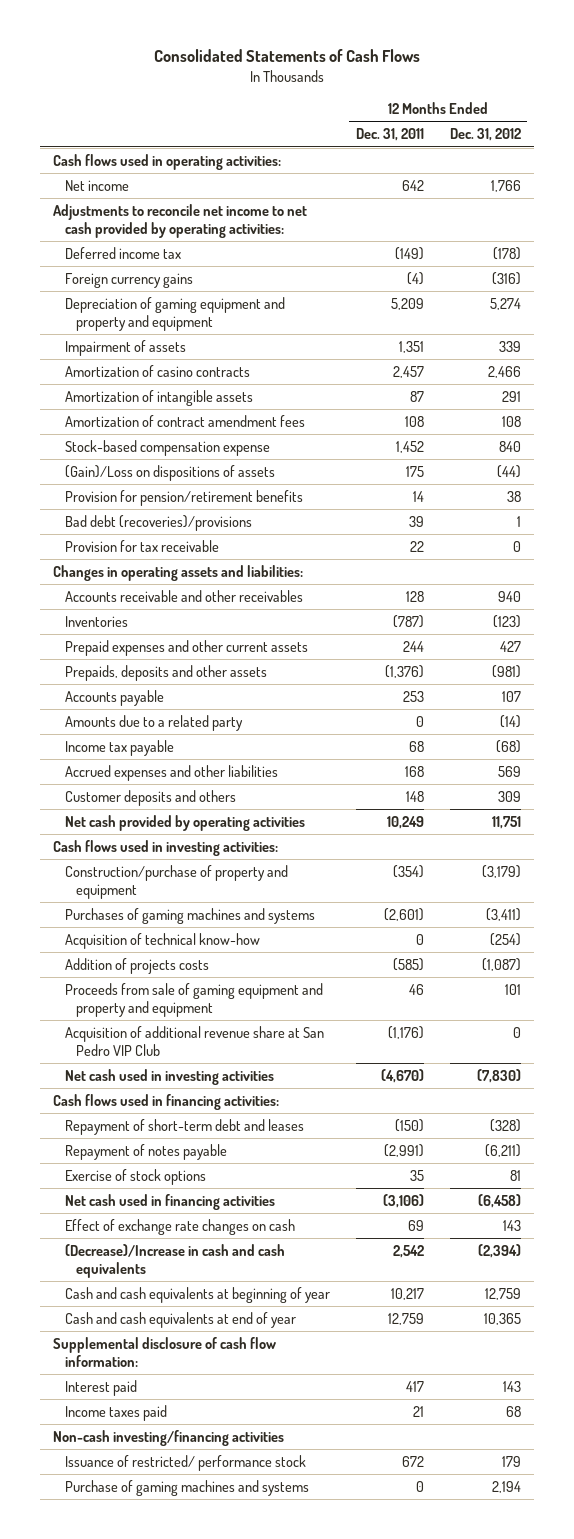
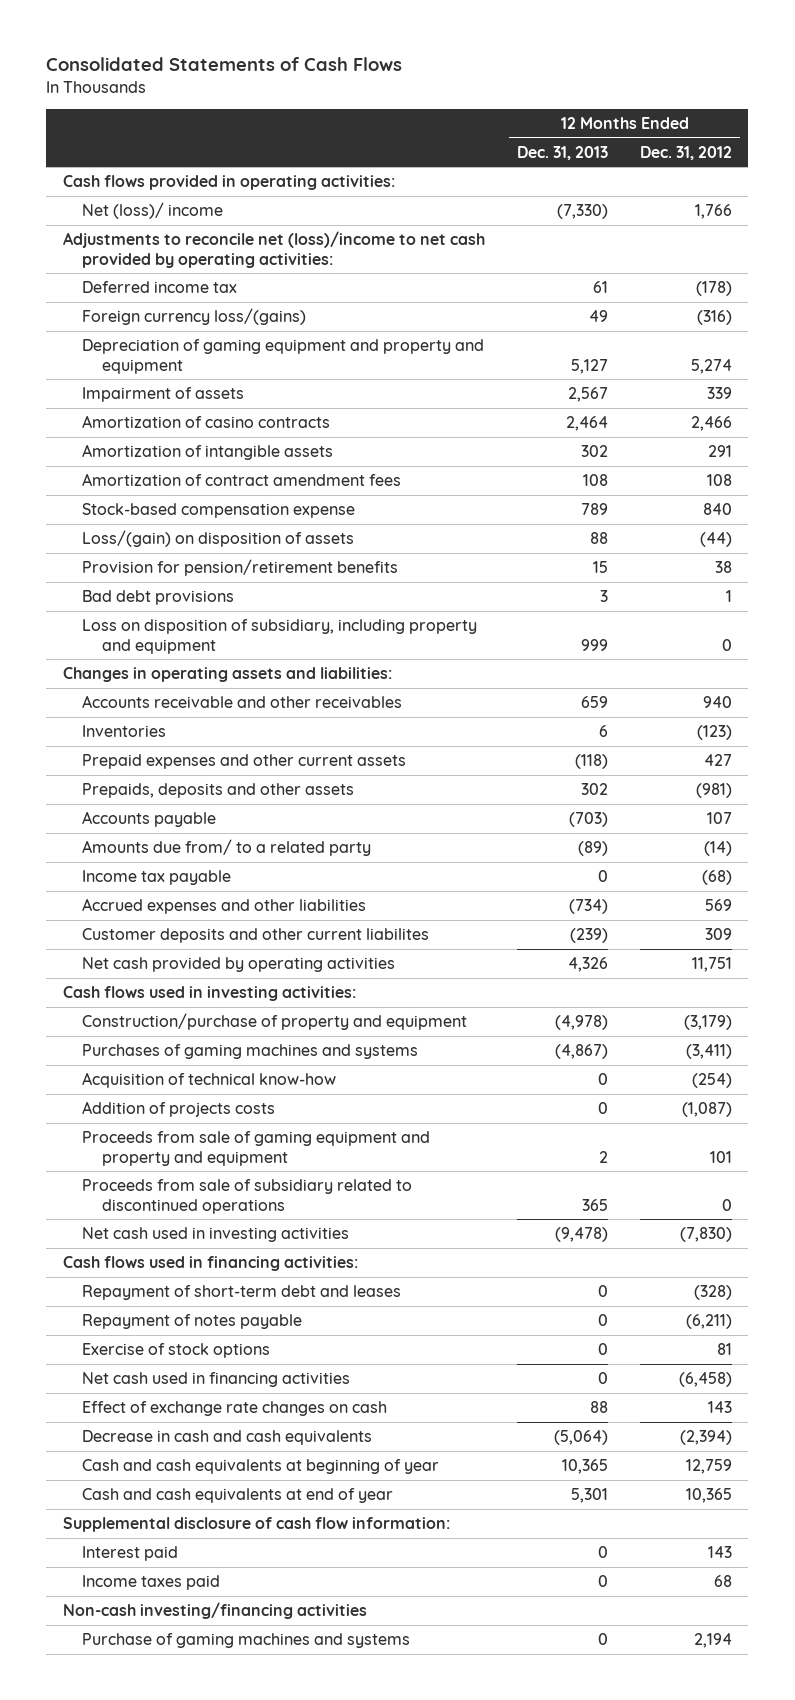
- | 12 Months Ended Dec. 31, 2011 | 12 Months Ended Dec. 31, 2012
+ | 12 Months Ended Dec. 31, 2013 | 12 Months Ended Dec. 31, 2012
- Cash flows used in operating activities:
- Net income | 642 | 1,766
- Adjustments to reconcile net income to net cash provided by operating activities:
+ Cash flows provided in operating activities:
+ Net (loss)/ income | (7,330) | 1,766
+ Adjustments to reconcile net (loss)/income to net cash provided by operating activities:
- Foreign currency gains | (4) | (316)
+ Foreign currency loss/(gains) | 49 | (316)
- (Gain)/Loss on dispositions of assets | 175 | (44)
+ Loss/(gain) on disposition of assets | 88 | (44)
- Bad debt (recoveries)/provisions | 39 | 1
- Provision for tax receivable | 22 | 0
+ Bad debt provisions | 3 | 1
+ Loss on disposition of subsidiary, including property and equipment | 999 | 0
- Amounts due to a related party | 0 | (14)
+ Amounts due from/ to a related party | (89) | (14)
- Customer deposits and others | 148 | 309
+ Customer deposits and other current liabilites | (239) | 309
- Acquisition of additional revenue share at San Pedro VIP Club | (1,176) | 0
+ Proceeds from sale of subsidiary related to discontinued operations | 365 | 0
- (Decrease)/Increase in cash and cash equivalents | 2,542 | (2,394)
+ Decrease in cash and cash equivalents | (5,064) | (2,394)
- Issuance of restricted/ performance stock | 672 | 179

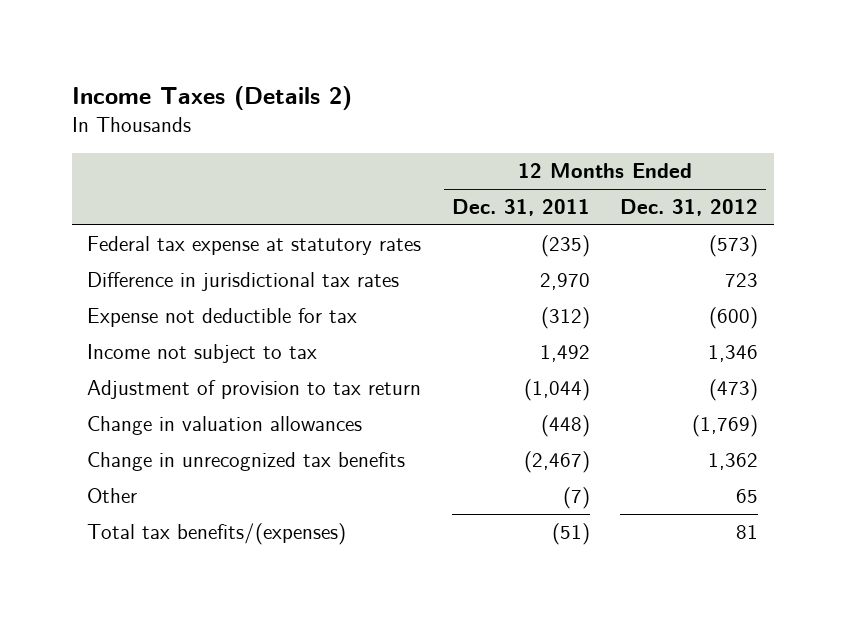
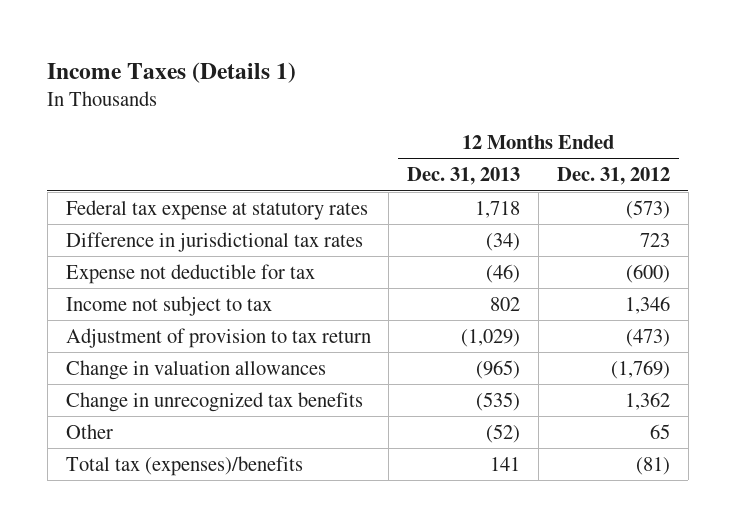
- Income Taxes (Details 2)
+ Income Taxes (Details 1)
- | 12 Months Ended Dec. 31, 2011 | 12 Months Ended Dec. 31, 2012
+ | 12 Months Ended Dec. 31, 2013 | 12 Months Ended Dec. 31, 2012
- Total tax benefits/(expenses) | (51) | 81
+ Total tax (expenses)/benefits | 141 | (81)

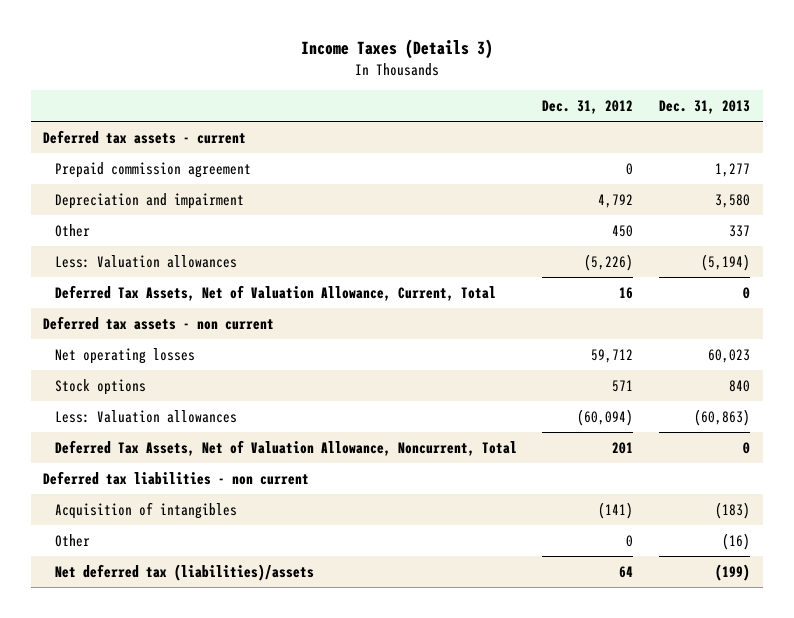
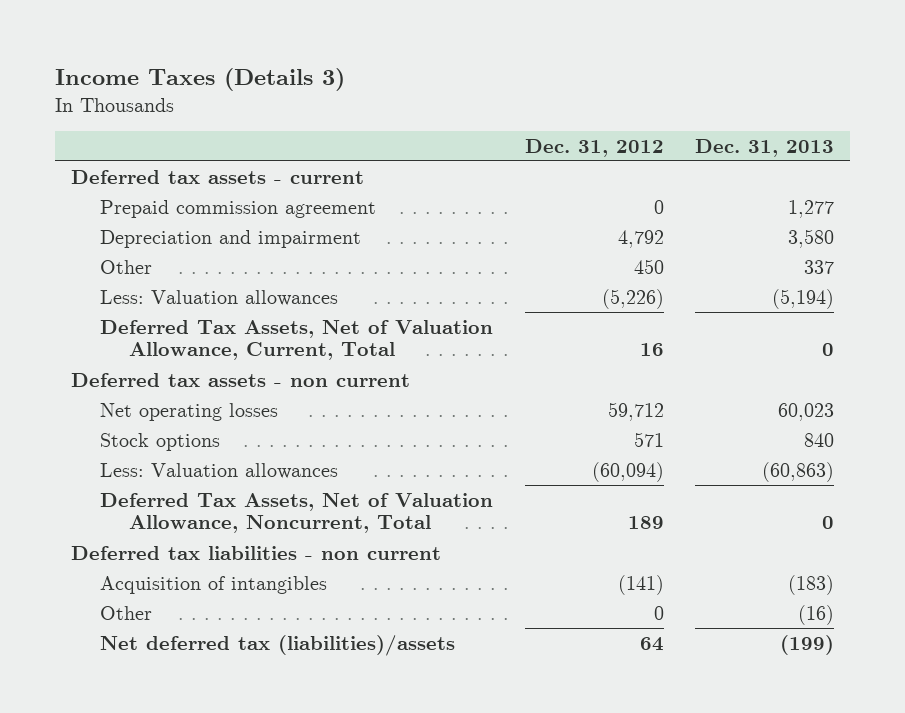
- Deferred Tax Assets, Net of Valuation Allowance, Noncurrent, Total | 201 | 0
+ Deferred Tax Assets, Net of Valuation Allowance, Noncurrent, Total | 189 | 0

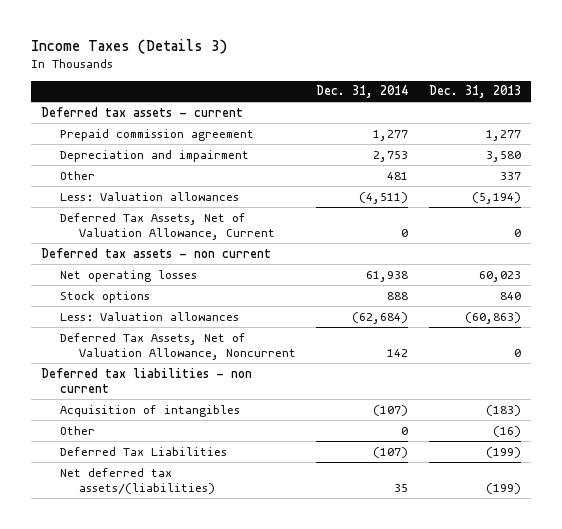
- | Dec. 31, 2012 | Dec. 31, 2013
+ | Dec. 31, 2014 | Dec. 31, 2013
- Deferred Tax Assets, Net of Valuation Allowance, Current, Total | 16 | 0
+ Deferred Tax Assets, Net of Valuation Allowance, Current | 0 | 0
- Deferred Tax Assets, Net of Valuation Allowance, Noncurrent, Total | 189 | 0
+ Deferred Tax Assets, Net of Valuation Allowance, Noncurrent | 142 | 0
- Net deferred tax (liabilities)/assets | 64 | (199)
+ Deferred Tax Liabilities | (107) | (199)
+ Net deferred tax assets/(liabilities) | 35 | (199)

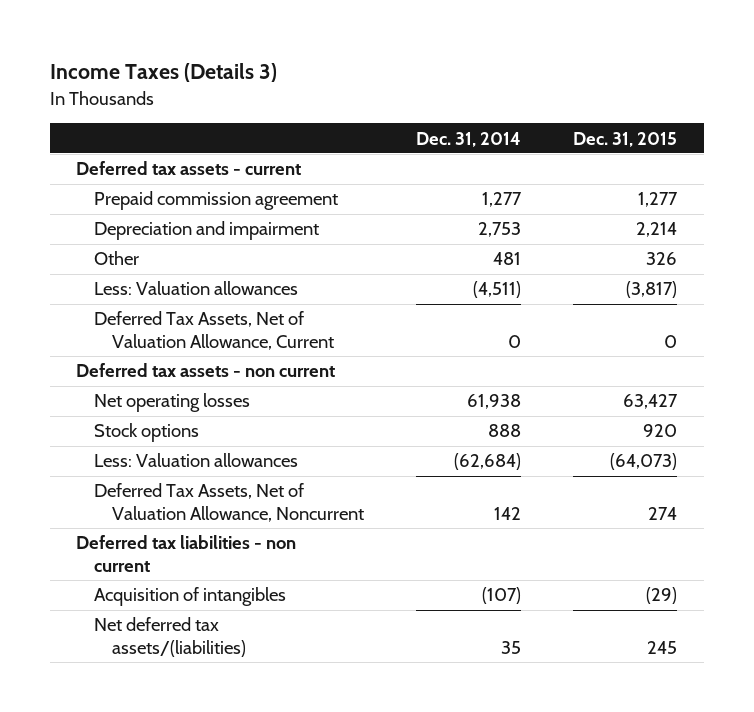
- | Dec. 31, 2014 | Dec. 31, 2013
+ | Dec. 31, 2014 | Dec. 31, 2015
- Other | 0 | (16)
- Deferred Tax Liabilities | (107) | (199)

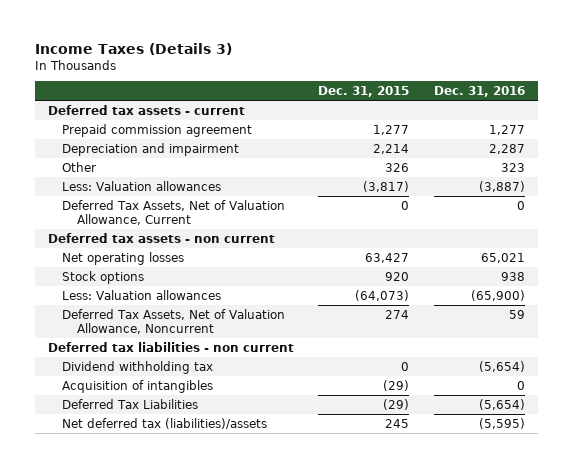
- | Dec. 31, 2014 | Dec. 31, 2015
+ | Dec. 31, 2015 | Dec. 31, 2016
+ Dividend withholding tax | 0 | (5,654)
- Net deferred tax assets/(liabilities) | 35 | 245
+ Deferred Tax Liabilities | (29) | (5,654)
+ Net deferred tax (liabilities)/assets | 245 | (5,595)

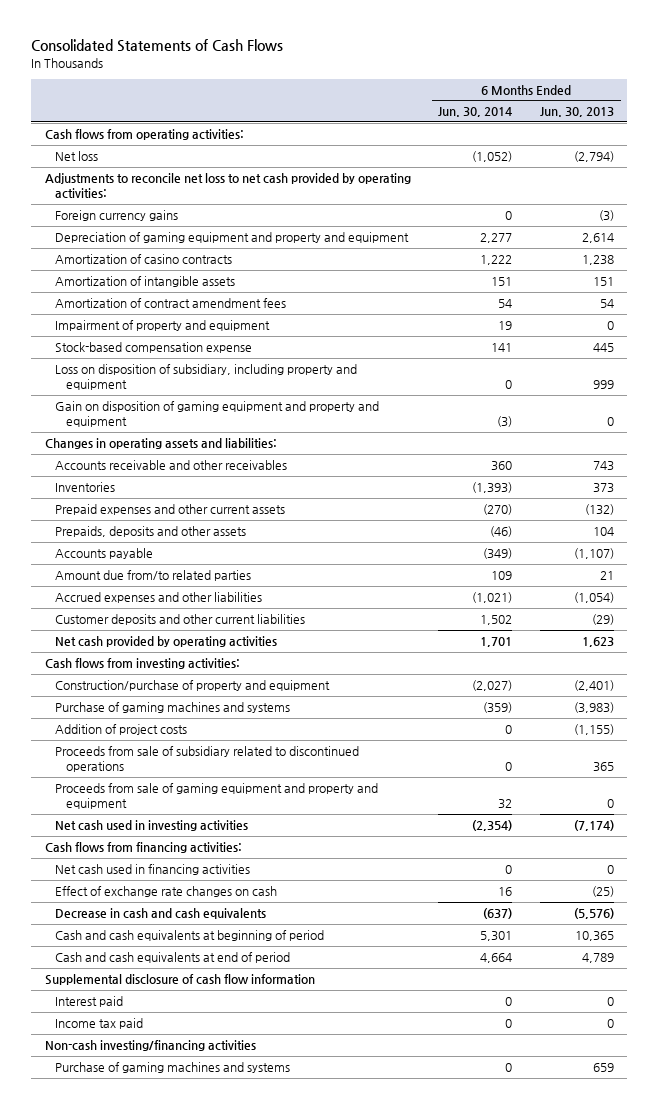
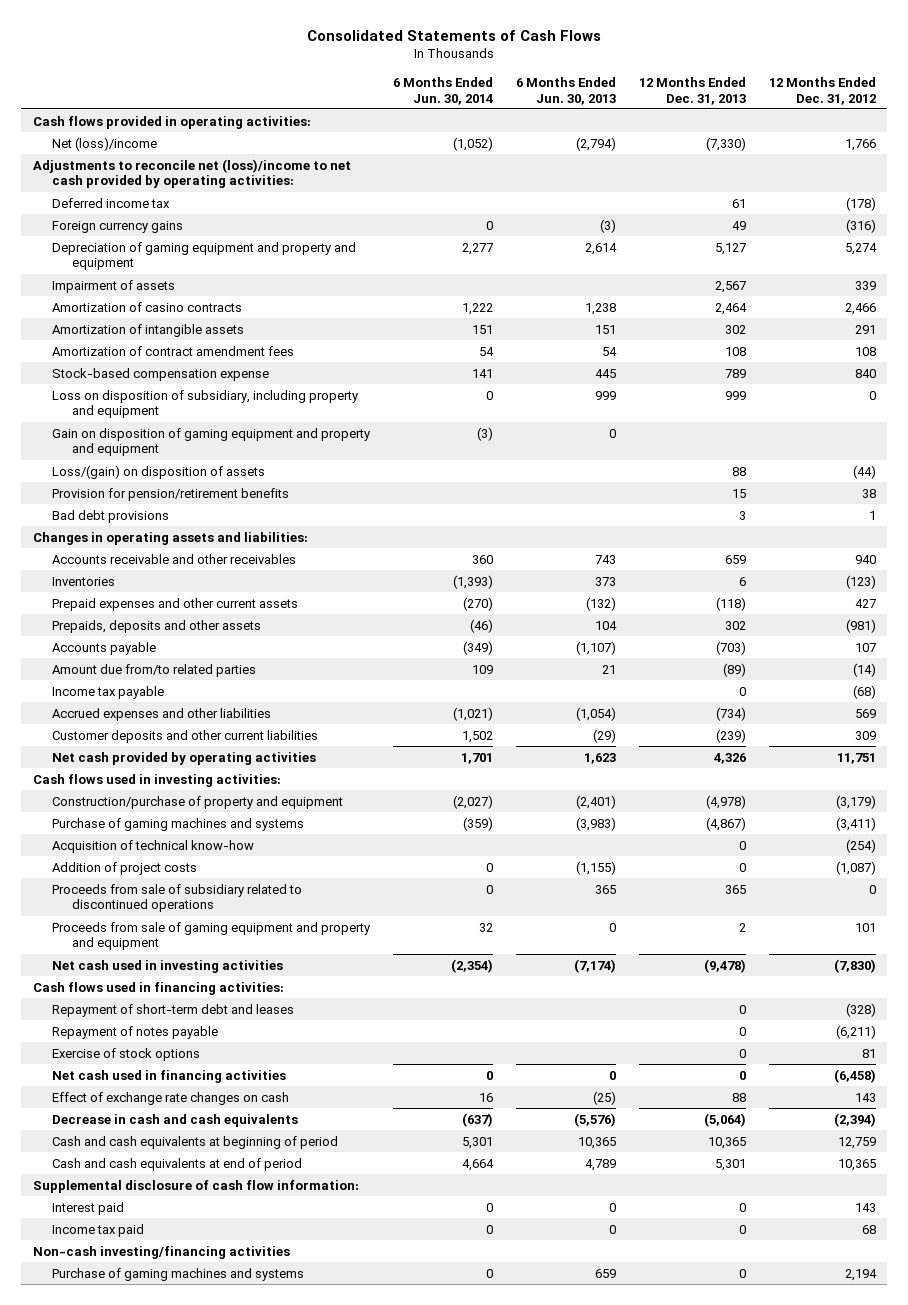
- | 6 Months Ended Jun. 30, 2014 | 6 Months Ended Jun. 30, 2013
+ | 6 Months Ended Jun. 30, 2014 | 6 Months Ended Jun. 30, 2013 | 12 Months Ended Dec. 31, 2013 | 12 Months Ended Dec. 31, 2012
- Cash flows from operating activities:
- Net loss | (1,052) | (2,794)
- Adjustments to reconcile net loss to net cash provided by operating activities:
+ Cash flows provided in operating activities:
+ Net (loss)/income | (1,052) | (2,794) | (7,330) | 1,766
+ Adjustments to reconcile net (loss)/income to net cash provided by operating activities:
+ Deferred income tax | | | 61 | (178)
+ Impairment of assets | | | 2,567 | 339
- Impairment of property and equipment | 19 | 0
+ Loss/(gain) on disposition of assets | | | 88 | (44)
+ Provision for pension/retirement benefits | | | 15 | 38
+ Bad debt provisions | | | 3 | 1
+ Income tax payable | | | 0 | (68)
- Cash flows from investing activities:
+ Cash flows used in investing activities:
+ Acquisition of technical know-how | | | 0 | (254)
- Cash flows from financing activities:
+ Cash flows used in financing activities:
+ Repayment of short-term debt and leases | | | 0 | (328)
+ Repayment of notes payable | | | 0 | (6,211)
+ Exercise of stock options | | | 0 | 81
- Supplemental disclosure of cash flow information
+ Supplemental disclosure of cash flow information:

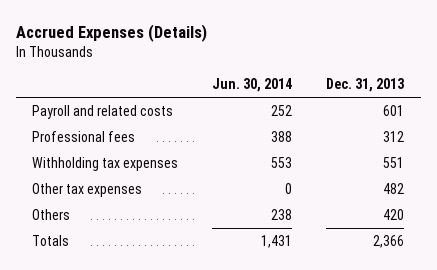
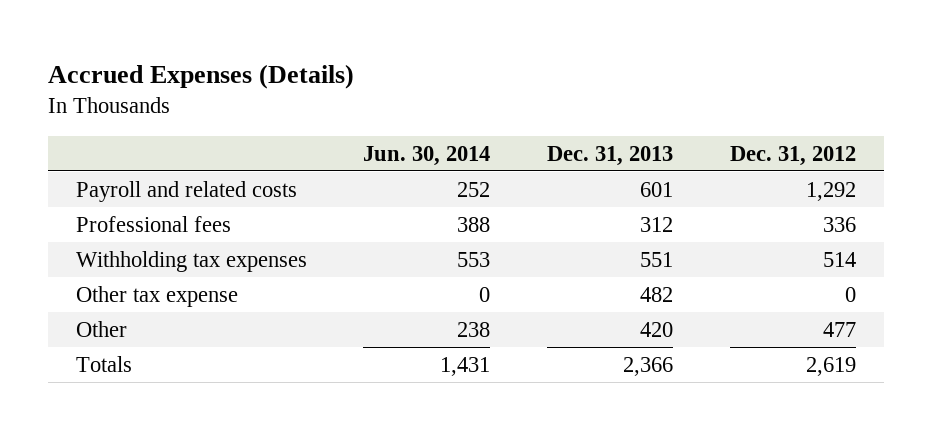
- | Jun. 30, 2014 | Dec. 31, 2013
+ | Jun. 30, 2014 | Dec. 31, 2013 | Dec. 31, 2012
- Other tax expenses | 0 | 482
- Others | 238 | 420
+ Other tax expense | 0 | 482 | 0
+ Other | 238 | 420 | 477

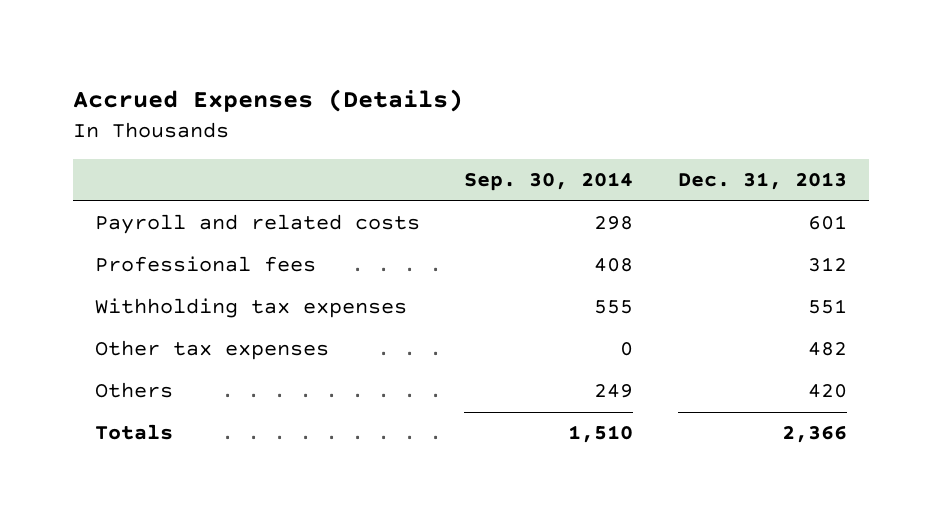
- | Jun. 30, 2014 | Dec. 31, 2013 | Dec. 31, 2012
+ | Sep. 30, 2014 | Dec. 31, 2013
- Other tax expense | 0 | 482 | 0
- Other | 238 | 420 | 477
+ Other tax expenses | 0 | 482
+ Others | 249 | 420

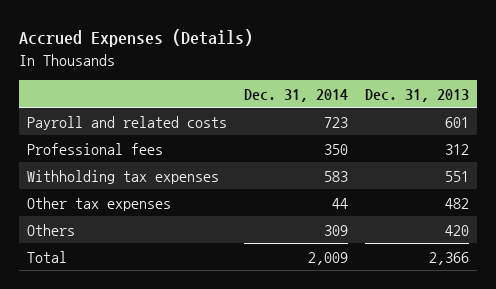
- | Sep. 30, 2014 | Dec. 31, 2013
+ | Dec. 31, 2014 | Dec. 31, 2013
- Totals | 1,510 | 2,366
+ Total | 2,009 | 2,366

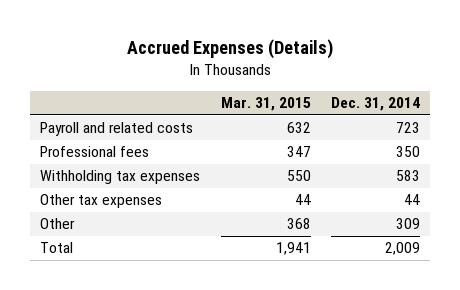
- | Dec. 31, 2014 | Dec. 31, 2013
+ | Mar. 31, 2015 | Dec. 31, 2014
- Others | 309 | 420
+ Other | 368 | 309

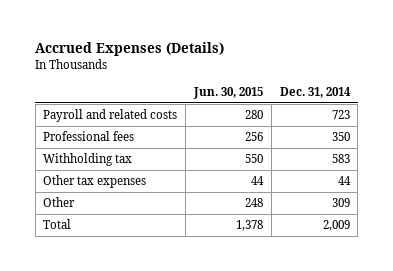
- | Mar. 31, 2015 | Dec. 31, 2014
+ | Jun. 30, 2015 | Dec. 31, 2014
- Withholding tax expenses | 550 | 583
+ Withholding tax | 550 | 583

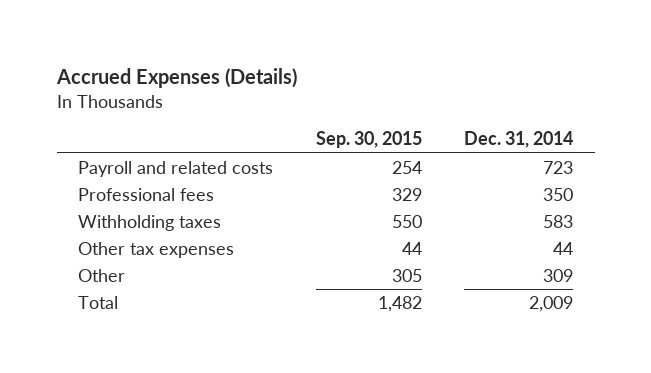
- | Jun. 30, 2015 | Dec. 31, 2014
+ | Sep. 30, 2015 | Dec. 31, 2014
- Withholding tax | 550 | 583
+ Withholding taxes | 550 | 583

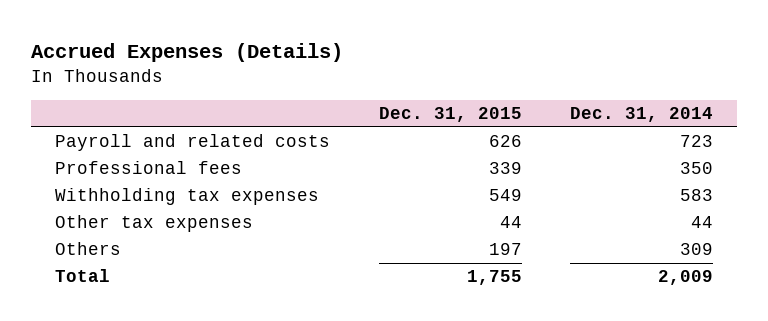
- | Sep. 30, 2015 | Dec. 31, 2014
+ | Dec. 31, 2015 | Dec. 31, 2014
- Withholding taxes | 550 | 583
+ Withholding tax expenses | 549 | 583
- Other | 305 | 309
+ Others | 197 | 309

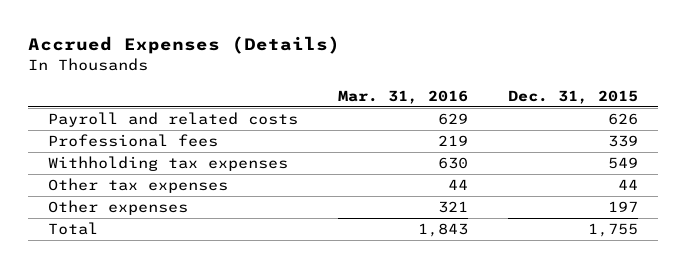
- | Dec. 31, 2015 | Dec. 31, 2014
+ | Mar. 31, 2016 | Dec. 31, 2015
- Others | 197 | 309
+ Other expenses | 321 | 197

